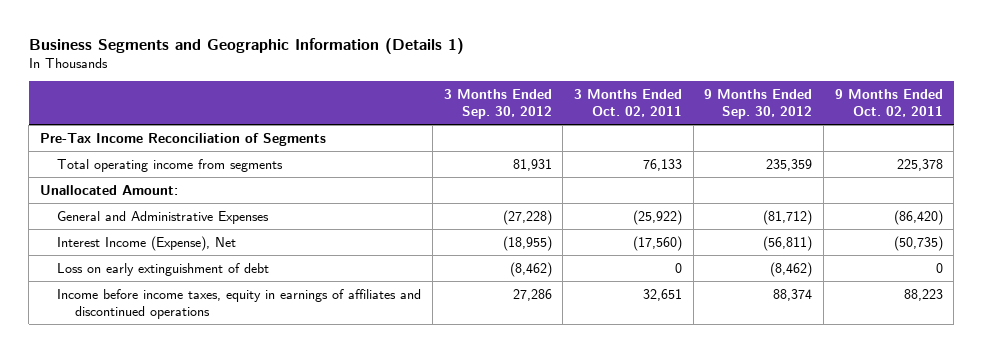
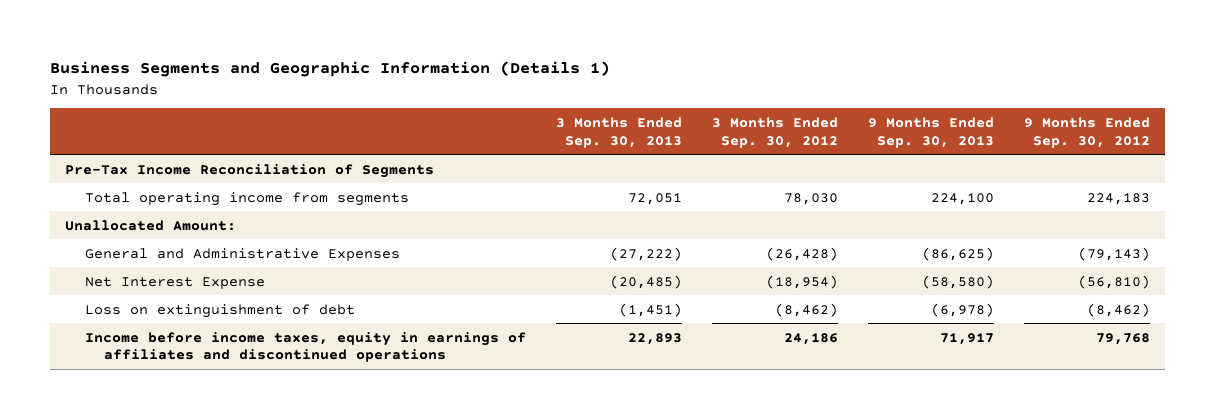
- | 3 Months Ended Sep. 30, 2012 | 3 Months Ended Oct. 02, 2011 | 9 Months Ended Sep. 30, 2012 | 9 Months Ended Oct. 02, 2011
+ | 3 Months Ended Sep. 30, 2013 | 3 Months Ended Sep. 30, 2012 | 9 Months Ended Sep. 30, 2013 | 9 Months Ended Sep. 30, 2012
- Total operating income from segments | 81,931 | 76,133 | 235,359 | 225,378
+ Total operating income from segments | 72,051 | 78,030 | 224,100 | 224,183
- General and Administrative Expenses | (27,228) | (25,922) | (81,712) | (86,420)
- Interest Income (Expense), Net | (18,955) | (17,560) | (56,811) | (50,735)
- Loss on early extinguishment of debt | (8,462) | 0 | (8,462) | 0
- Income before income taxes, equity in earnings of affiliates and discontinued operations | 27,286 | 32,651 | 88,374 | 88,223
+ General and Administrative Expenses | (27,222) | (26,428) | (86,625) | (79,143)
+ Net Interest Expense | (20,485) | (18,954) | (58,580) | (56,810)
+ Loss on extinguishment of debt | (1,451) | (8,462) | (6,978) | (8,462)
+ Income before income taxes, equity in earnings of affiliates and discontinued operations | 22,893 | 24,186 | 71,917 | 79,768

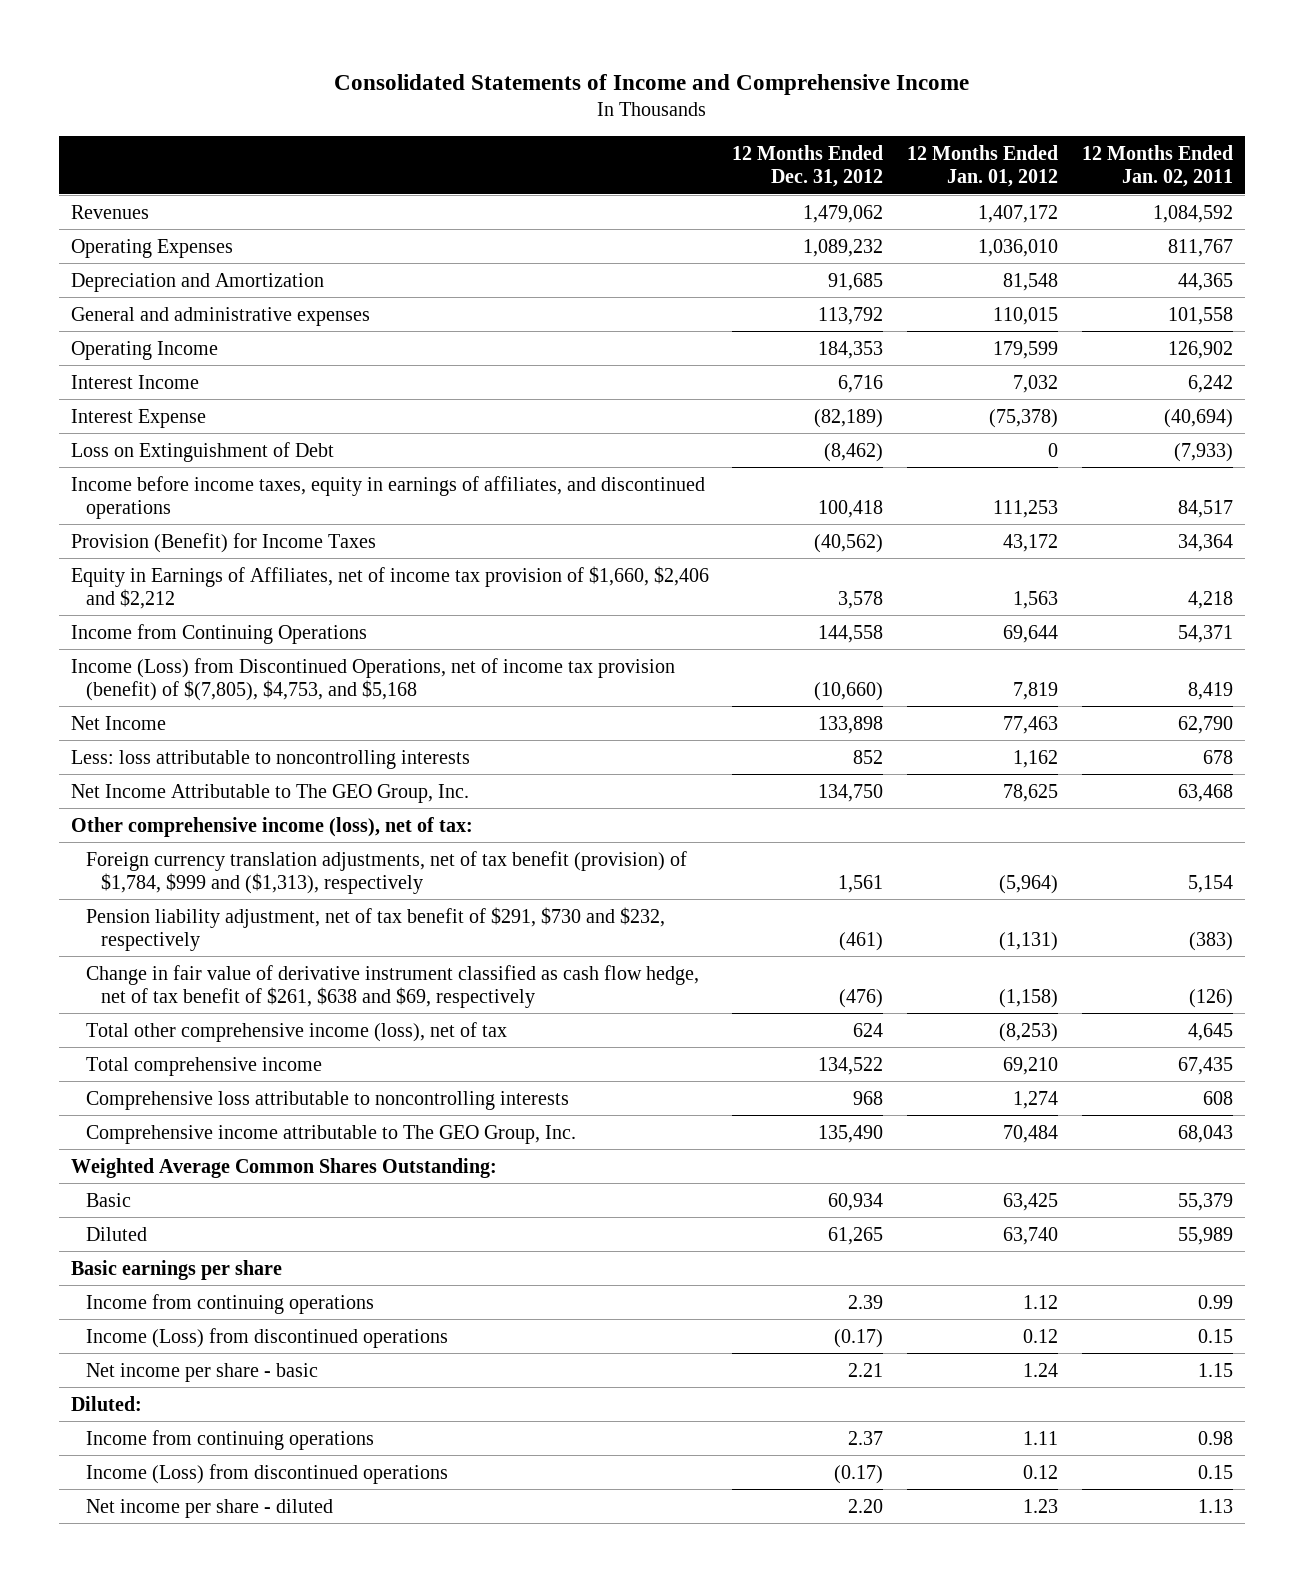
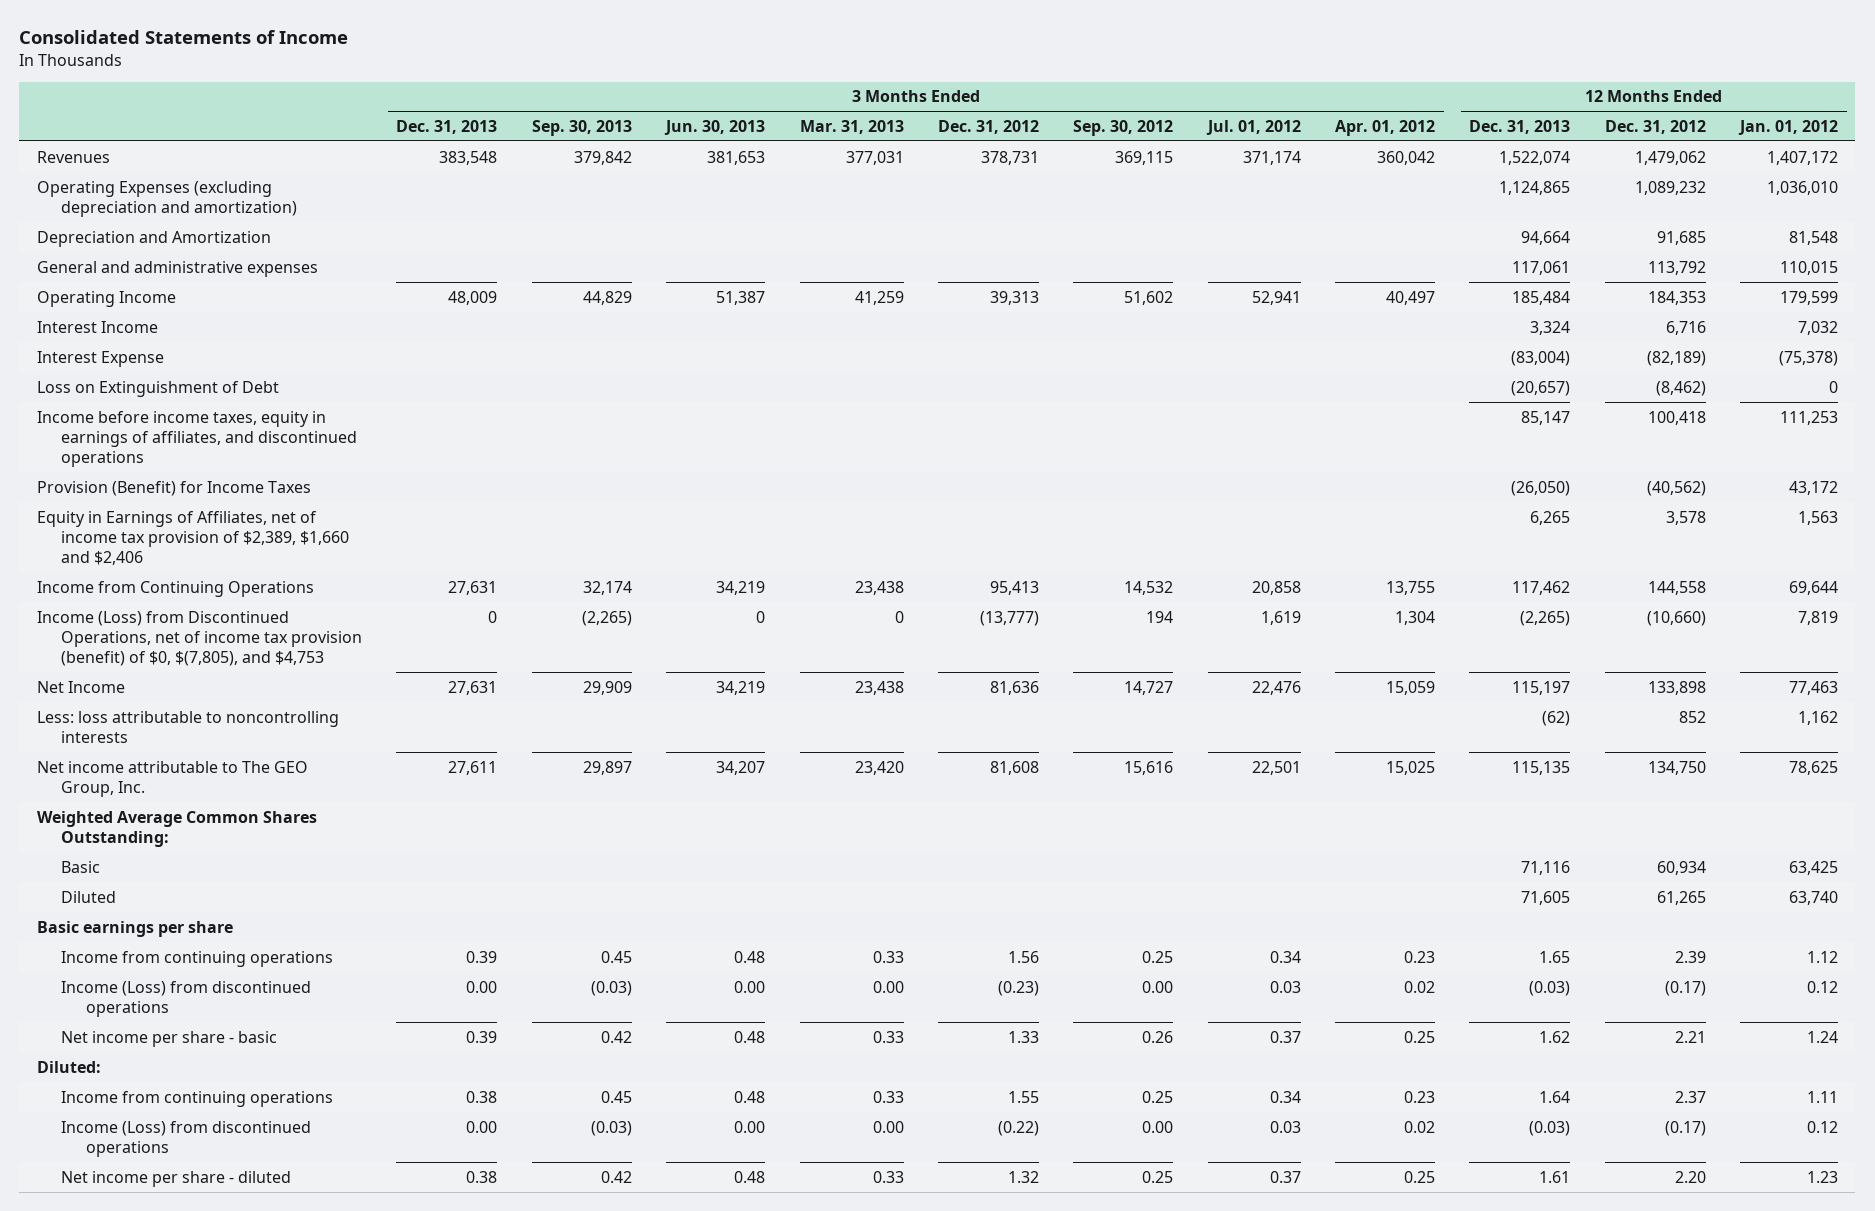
- Consolidated Statements of Income and Comprehensive Income
+ Consolidated Statements of Income
- | 12 Months Ended Dec. 31, 2012 | 12 Months Ended Jan. 01, 2012 | 12 Months Ended Jan. 02, 2011
+ | 3 Months Ended Dec. 31, 2013 | 3 Months Ended Sep. 30, 2013 | 3 Months Ended Jun. 30, 2013 | 3 Months Ended Mar. 31, 2013 | 3 Months Ended Dec. 31, 2012 | 3 Months Ended Sep. 30, 2012 | 3 Months Ended Jul. 01, 2012 | 3 Months Ended Apr. 01, 2012 | 12 Months Ended Dec. 31, 2013 | 12 Months Ended Dec. 31, 2012 | 12 Months Ended Jan. 01, 2012
- Operating Expenses | 1,089,232 | 1,036,010 | 811,767
+ Operating Expenses (excluding depreciation and amortization) | | | | | | | | | 1,124,865 | 1,089,232 | 1,036,010
- Equity in Earnings of Affiliates, net of income tax provision of $1,660, $2,406 and $2,212 | 3,578 | 1,563 | 4,218
+ Equity in Earnings of Affiliates, net of income tax provision of $2,389, $1,660 and $2,406 | | | | | | | | | 6,265 | 3,578 | 1,563
- Income (Loss) from Discontinued Operations, net of income tax provision (benefit) of $(7,805), $4,753, and $5,168 | (10,660) | 7,819 | 8,419
+ Income (Loss) from Discontinued Operations, net of income tax provision (benefit) of $0, $(7,805), and $4,753 | 0 | (2,265) | 0 | 0 | (13,777) | 194 | 1,619 | 1,304 | (2,265) | (10,660) | 7,819
- Net Income Attributable to The GEO Group, Inc. | 134,750 | 78,625 | 63,468
- Other comprehensive income (loss), net of tax:
- Foreign currency translation adjustments, net of tax benefit (provision) of $1,784, $999 and ($1,313), respectively | 1,561 | (5,964) | 5,154
- Pension liability adjustment, net of tax benefit of $291, $730 and $232, respectively | (461) | (1,131) | (383)
- Change in fair value of derivative instrument classified as cash flow hedge, net of tax benefit of $261, $638 and $69, respectively | (476) | (1,158) | (126)
- Total other comprehensive income (loss), net of tax | 624 | (8,253) | 4,645
- Total comprehensive income | 134,522 | 69,210 | 67,435
- Comprehensive loss attributable to noncontrolling interests | 968 | 1,274 | 608
- Comprehensive income attributable to The GEO Group, Inc. | 135,490 | 70,484 | 68,043
+ Net income attributable to The GEO Group, Inc. | 27,611 | 29,897 | 34,207 | 23,420 | 81,608 | 15,616 | 22,501 | 15,025 | 115,135 | 134,750 | 78,625

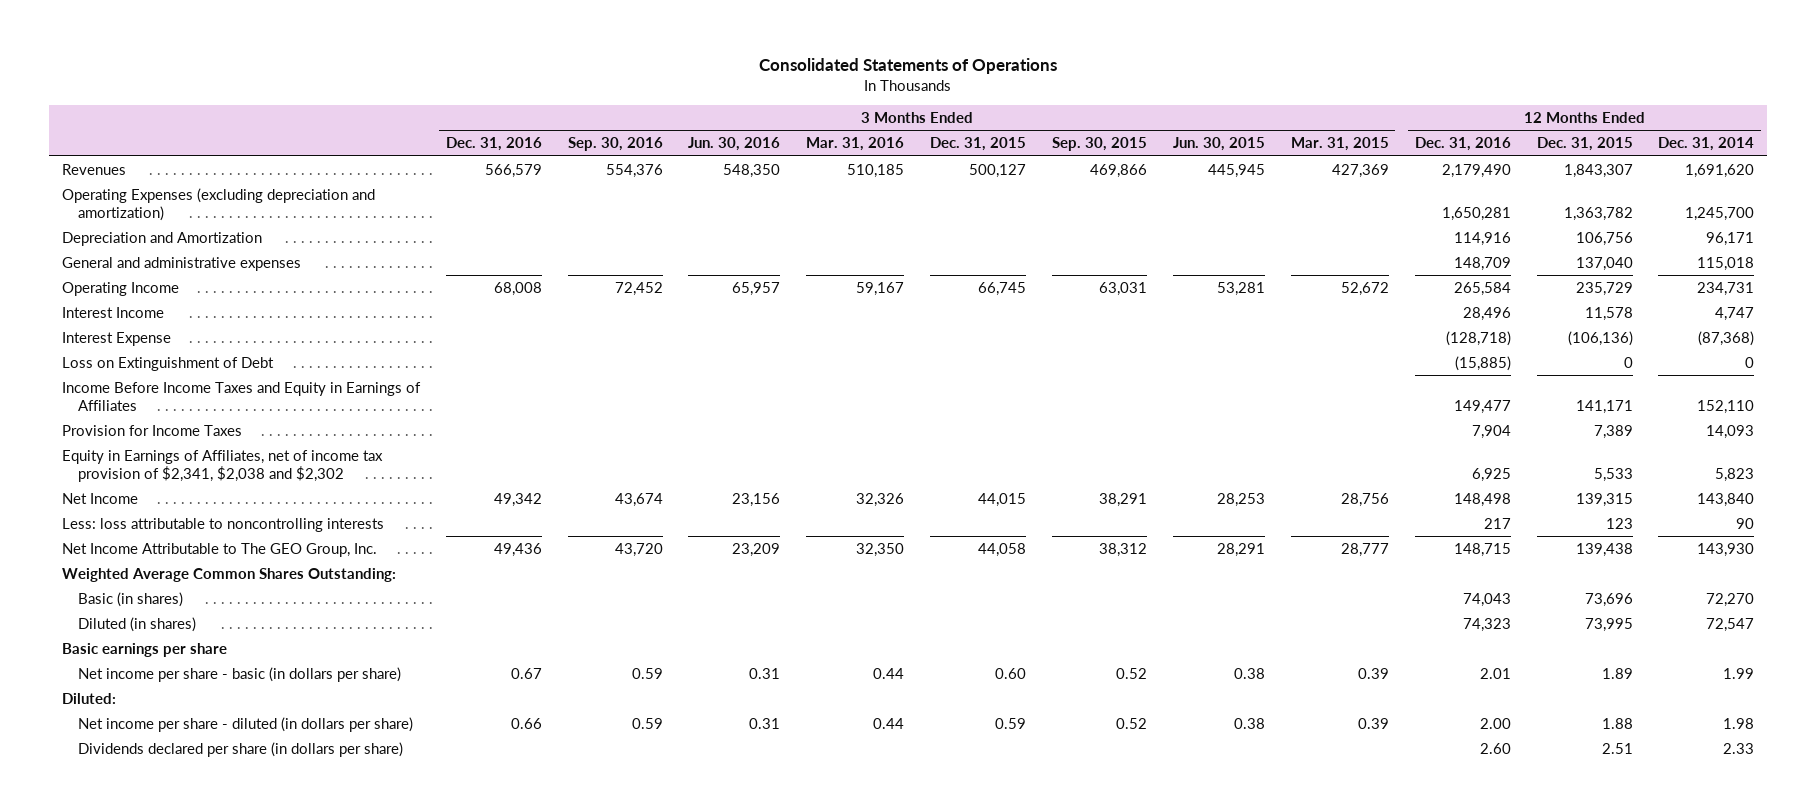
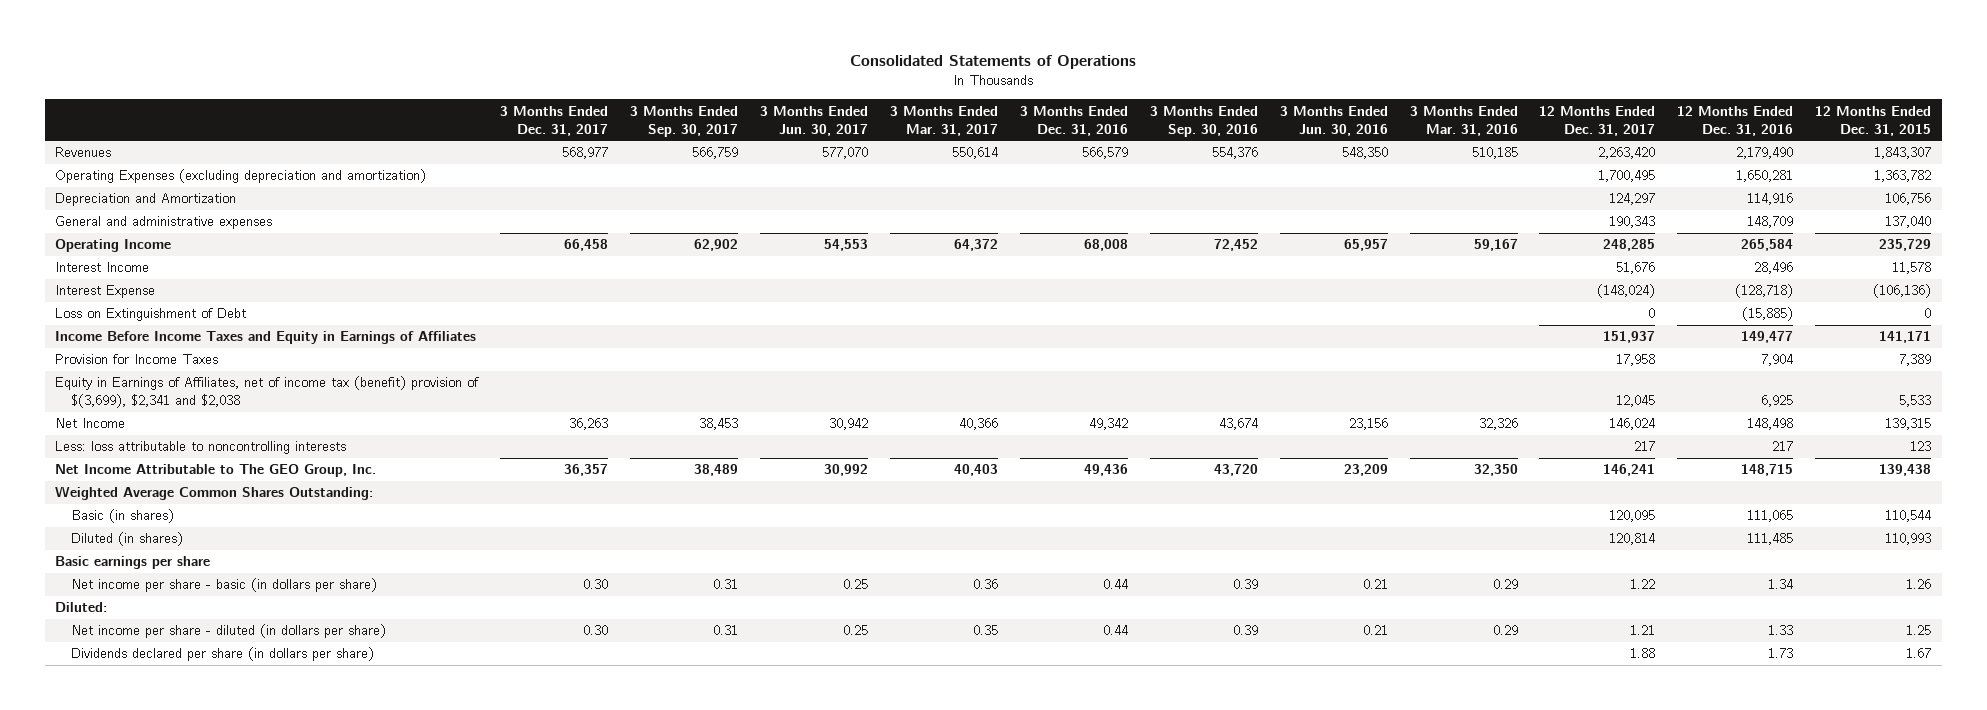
- | 3 Months Ended Dec. 31, 2016 | 3 Months Ended Sep. 30, 2016 | 3 Months Ended Jun. 30, 2016 | 3 Months Ended Mar. 31, 2016 | 3 Months Ended Dec. 31, 2015 | 3 Months Ended Sep. 30, 2015 | 3 Months Ended Jun. 30, 2015 | 3 Months Ended Mar. 31, 2015 | 12 Months Ended Dec. 31, 2016 | 12 Months Ended Dec. 31, 2015 | 12 Months Ended Dec. 31, 2014
+ | 3 Months Ended Dec. 31, 2017 | 3 Months Ended Sep. 30, 2017 | 3 Months Ended Jun. 30, 2017 | 3 Months Ended Mar. 31, 2017 | 3 Months Ended Dec. 31, 2016 | 3 Months Ended Sep. 30, 2016 | 3 Months Ended Jun. 30, 2016 | 3 Months Ended Mar. 31, 2016 | 12 Months Ended Dec. 31, 2017 | 12 Months Ended Dec. 31, 2016 | 12 Months Ended Dec. 31, 2015
- Equity in Earnings of Affiliates, net of income tax provision of $2,341, $2,038 and $2,302 | | | | | | | | | 6,925 | 5,533 | 5,823
+ Equity in Earnings of Affiliates, net of income tax (benefit) provision of $(3,699), $2,341 and $2,038 | | | | | | | | | 12,045 | 6,925 | 5,533
- Basic (in shares) | | | | | | | | | 74,043 | 73,696 | 72,270
- Diluted (in shares) | | | | | | | | | 74,323 | 73,995 | 72,547
+ Basic (in shares) | | | | | | | | | 120,095 | 111,065 | 110,544
+ Diluted (in shares) | | | | | | | | | 120,814 | 111,485 | 110,993
- Net income per share - basic (in dollars per share) | 0.67 | 0.59 | 0.31 | 0.44 | 0.60 | 0.52 | 0.38 | 0.39 | 2.01 | 1.89 | 1.99
+ Net income per share - basic (in dollars per share) | 0.30 | 0.31 | 0.25 | 0.36 | 0.44 | 0.39 | 0.21 | 0.29 | 1.22 | 1.34 | 1.26
- Net income per share - diluted (in dollars per share) | 0.66 | 0.59 | 0.31 | 0.44 | 0.59 | 0.52 | 0.38 | 0.39 | 2.00 | 1.88 | 1.98
- Dividends declared per share (in dollars per share) | | | | | | | | | 2.60 | 2.51 | 2.33
+ Net income per share - diluted (in dollars per share) | 0.30 | 0.31 | 0.25 | 0.35 | 0.44 | 0.39 | 0.21 | 0.29 | 1.21 | 1.33 | 1.25
+ Dividends declared per share (in dollars per share) | | | | | | | | | 1.88 | 1.73 | 1.67

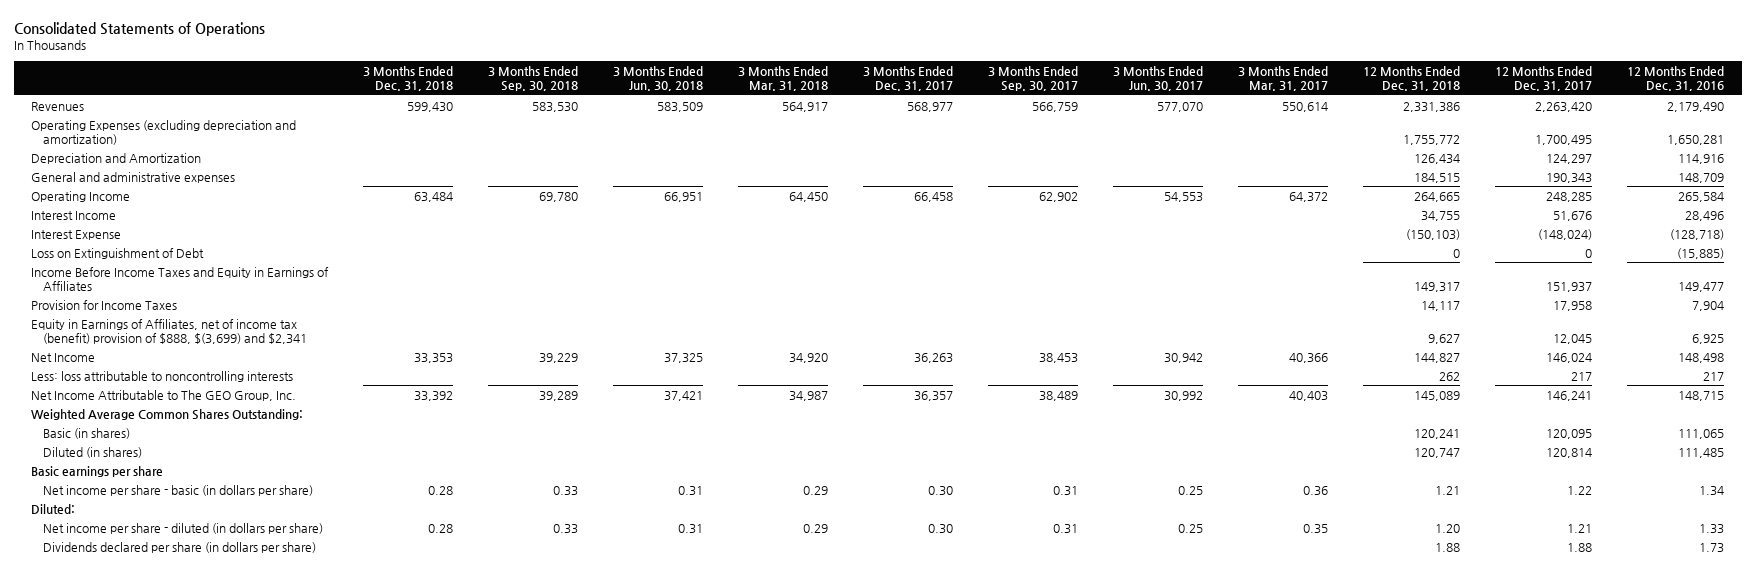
- | 3 Months Ended Dec. 31, 2017 | 3 Months Ended Sep. 30, 2017 | 3 Months Ended Jun. 30, 2017 | 3 Months Ended Mar. 31, 2017 | 3 Months Ended Dec. 31, 2016 | 3 Months Ended Sep. 30, 2016 | 3 Months Ended Jun. 30, 2016 | 3 Months Ended Mar. 31, 2016 | 12 Months Ended Dec. 31, 2017 | 12 Months Ended Dec. 31, 2016 | 12 Months Ended Dec. 31, 2015
+ | 3 Months Ended Dec. 31, 2018 | 3 Months Ended Sep. 30, 2018 | 3 Months Ended Jun. 30, 2018 | 3 Months Ended Mar. 31, 2018 | 3 Months Ended Dec. 31, 2017 | 3 Months Ended Sep. 30, 2017 | 3 Months Ended Jun. 30, 2017 | 3 Months Ended Mar. 31, 2017 | 12 Months Ended Dec. 31, 2018 | 12 Months Ended Dec. 31, 2017 | 12 Months Ended Dec. 31, 2016
- Equity in Earnings of Affiliates, net of income tax (benefit) provision of $(3,699), $2,341 and $2,038 | | | | | | | | | 12,045 | 6,925 | 5,533
+ Equity in Earnings of Affiliates, net of income tax (benefit) provision of $888, $(3,699) and $2,341 | | | | | | | | | 9,627 | 12,045 | 6,925

